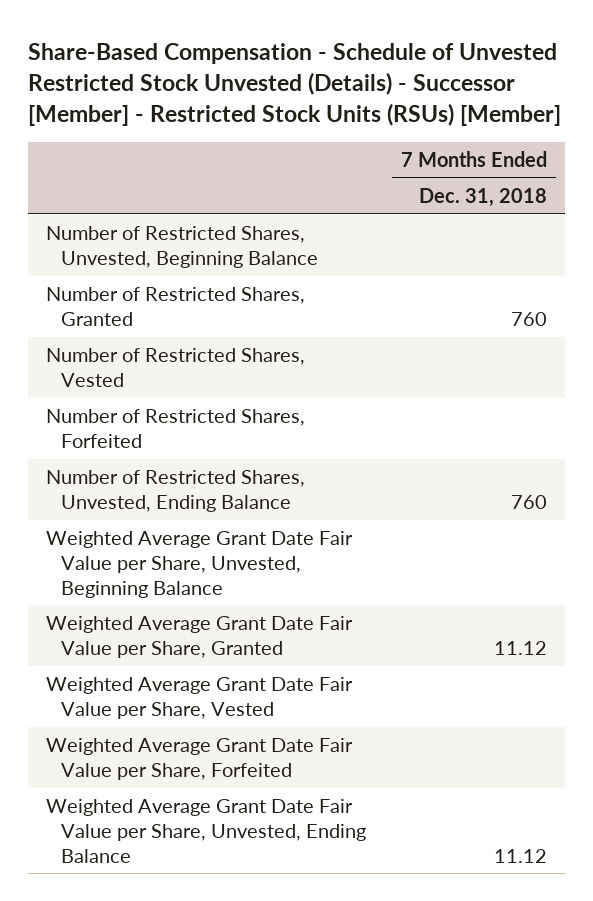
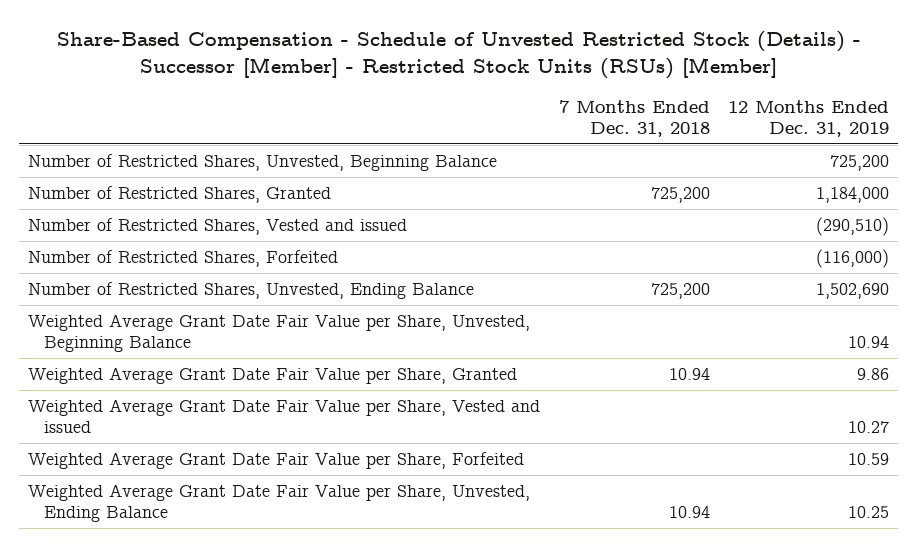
- Share-Based Compensation - Schedule of Unvested Restricted Stock Unvested (Details) - Successor [Member] - Restricted Stock Units (RSUs) [Member]
+ Share-Based Compensation - Schedule of Unvested Restricted Stock (Details) - Successor [Member] - Restricted Stock Units (RSUs) [Member]
- | 7 Months Ended Dec. 31, 2018
+ | 7 Months Ended Dec. 31, 2018 | 12 Months Ended Dec. 31, 2019
- Number of Restricted Shares, Granted | 760
- Number of Restricted Shares, Vested
+ Number of Restricted Shares, Granted | 725,200 | 1,184,000
+ Number of Restricted Shares, Vested and issued | | (290,510)
- Number of Restricted Shares, Unvested, Ending Balance | 760
+ Number of Restricted Shares, Unvested, Ending Balance | 725,200 | 1,502,690
- Weighted Average Grant Date Fair Value per Share, Granted | 11.12
- Weighted Average Grant Date Fair Value per Share, Vested
+ Weighted Average Grant Date Fair Value per Share, Granted | 10.94 | 9.86
+ Weighted Average Grant Date Fair Value per Share, Vested and issued | | 10.27
- Weighted Average Grant Date Fair Value per Share, Unvested, Ending Balance | 11.12
+ Weighted Average Grant Date Fair Value per Share, Unvested, Ending Balance | 10.94 | 10.25

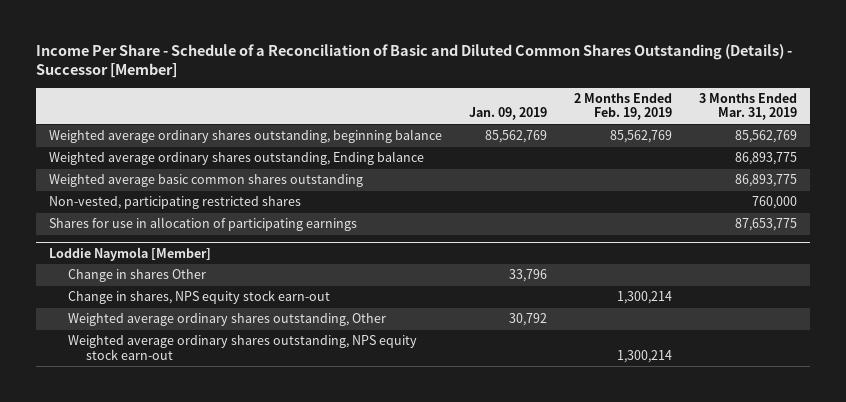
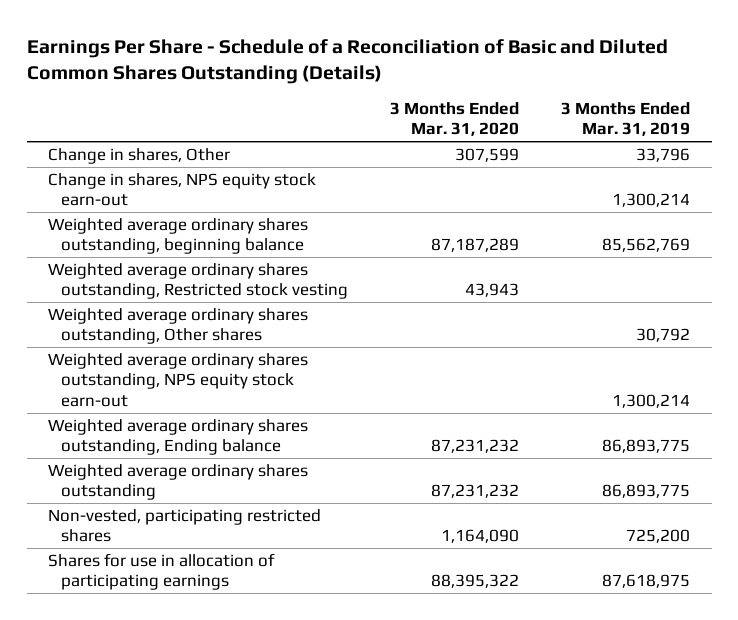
- Income Per Share - Schedule of a Reconciliation of Basic and Diluted Common Shares Outstanding (Details) - Successor [Member]
+ Earnings Per Share - Schedule of a Reconciliation of Basic and Diluted Common Shares Outstanding (Details)
- | Jan. 09, 2019 | 2 Months Ended Feb. 19, 2019 | 3 Months Ended Mar. 31, 2019
+ | 3 Months Ended Mar. 31, 2020 | 3 Months Ended Mar. 31, 2019
+ Change in shares, Other | 307,599 | 33,796
+ Change in shares, NPS equity stock earn-out | | 1,300,214
+ Weighted average ordinary shares outstanding, Restricted stock vesting | 43,943 |
+ Weighted average ordinary shares outstanding, Other shares | | 30,792
+ Weighted average ordinary shares outstanding, NPS equity stock earn-out | | 1,300,214
- Weighted average basic common shares outstanding | | | 86,893,775
- Non-vested, participating restricted shares | | | 760,000
- Shares for use in allocation of participating earnings | | | 87,653,775
- Loddie Naymola [Member]
- Change in shares Other | 33,796 | |
- Change in shares, NPS equity stock earn-out | | 1,300,214 |
- Weighted average ordinary shares outstanding, Other | 30,792 | |
- Weighted average ordinary shares outstanding, NPS equity stock earn-out | | 1,300,214 |
+ Weighted average ordinary shares outstanding | 87,231,232 | 86,893,775
+ Non-vested, participating restricted shares | 1,164,090 | 725,200
+ Shares for use in allocation of participating earnings | 88,395,322 | 87,618,975

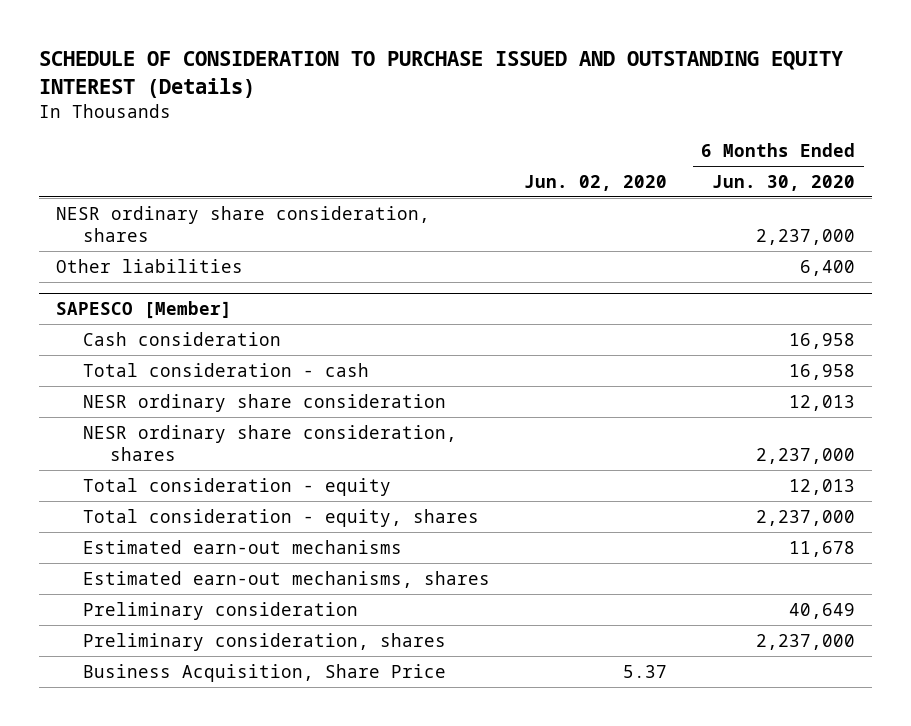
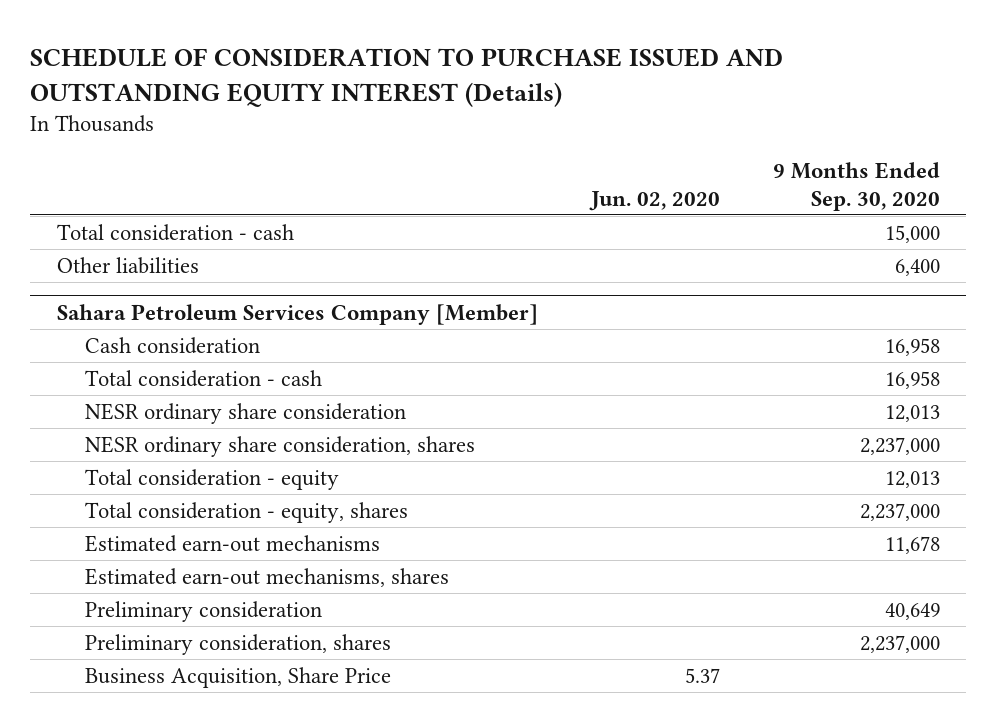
- | Jun. 02, 2020 | 6 Months Ended Jun. 30, 2020
+ | Jun. 02, 2020 | 9 Months Ended Sep. 30, 2020
- NESR ordinary share consideration, shares | | 2,237,000
+ Total consideration - cash | | 15,000
- SAPESCO [Member]
+ Sahara Petroleum Services Company [Member]

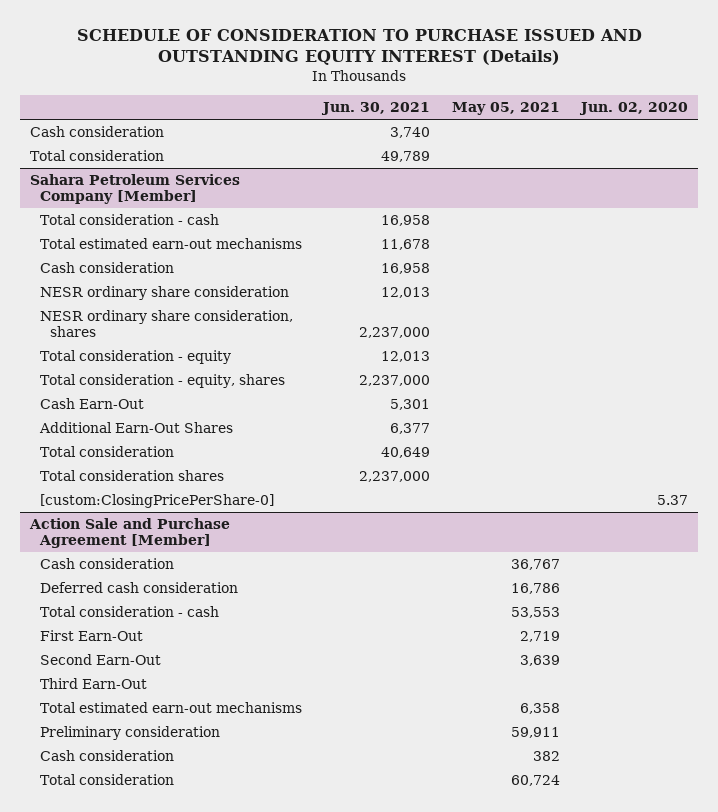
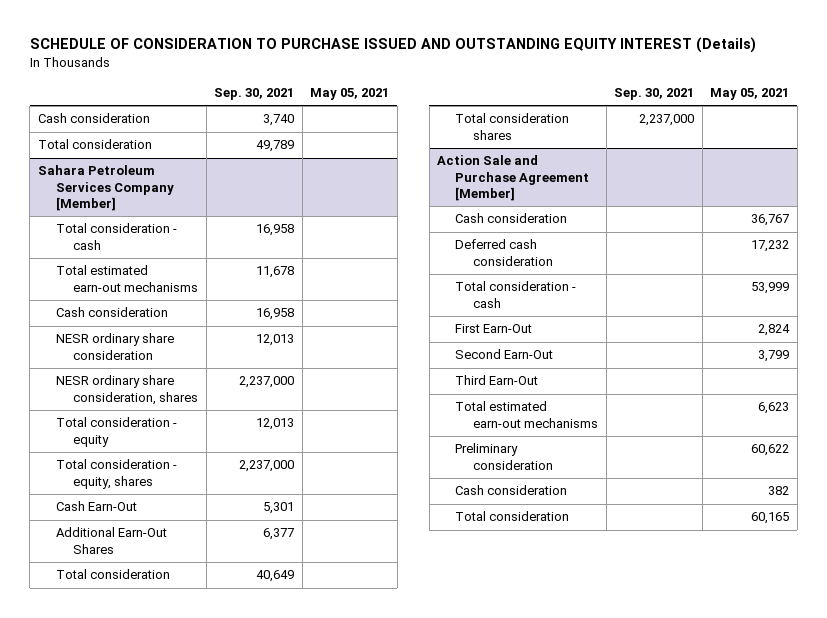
- | Jun. 30, 2021 | May 05, 2021 | Jun. 02, 2020
+ | Sep. 30, 2021 | May 05, 2021
@ Sahara Petroleum Services Company [Member]
- [custom:ClosingPricePerShare-0] | | | 5.37
@ Action Sale and Purchase Agreement [Member]
- Deferred cash consideration | | 16,786 |
- Total consideration - cash | | 53,553 |
- First Earn-Out | | 2,719 |
- Second Earn-Out | | 3,639 |
+ Deferred cash consideration | | 17,232
+ Total consideration - cash | | 53,999
+ First Earn-Out | | 2,824
+ Second Earn-Out | | 3,799
- Total estimated earn-out mechanisms | | 6,358 |
- Preliminary consideration | | 59,911 |
+ Total estimated earn-out mechanisms | | 6,623
+ Preliminary consideration | | 60,622
- Total consideration | | 60,724 |
+ Total consideration | | 60,165

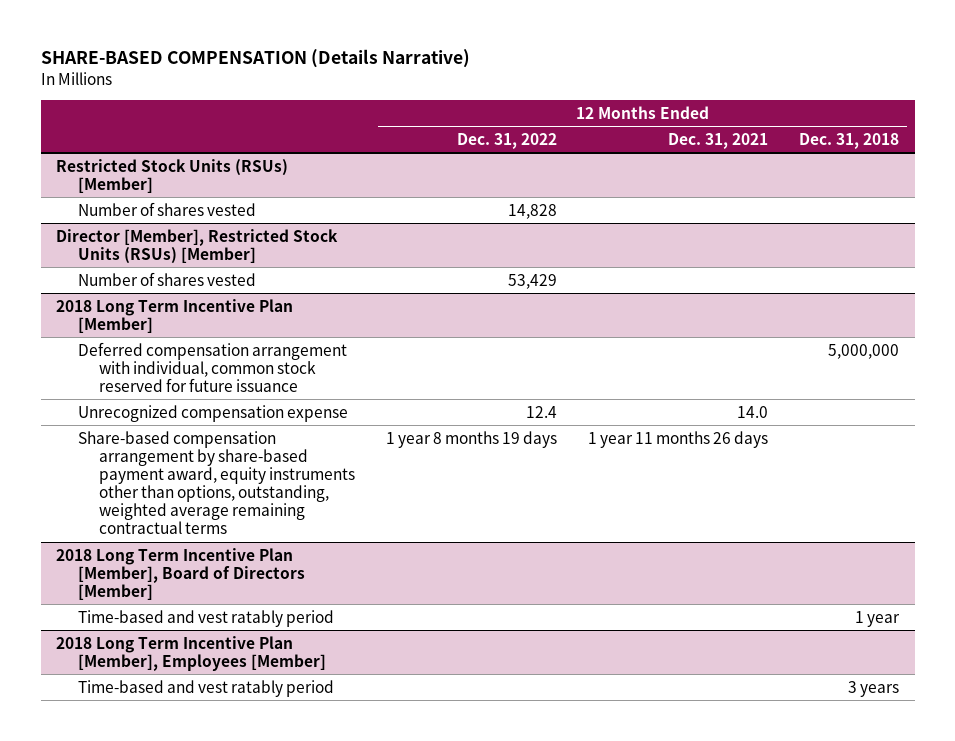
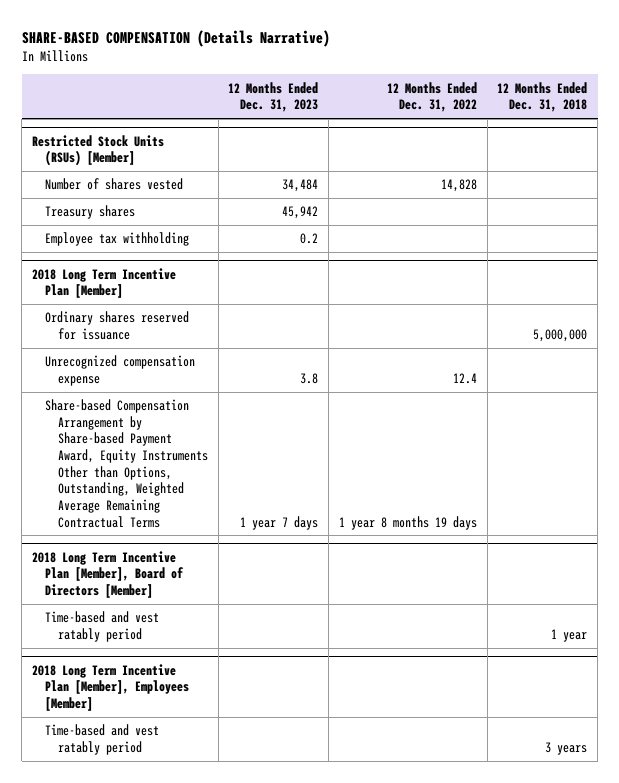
- | 12 Months Ended Dec. 31, 2022 | 12 Months Ended Dec. 31, 2021 | 12 Months Ended Dec. 31, 2018
+ | 12 Months Ended Dec. 31, 2023 | 12 Months Ended Dec. 31, 2022 | 12 Months Ended Dec. 31, 2018
- Director [Member], Restricted Stock Units (RSUs) [Member]
- Number of shares vested | 53,429 | |
@ Restricted Stock Units (RSUs) [Member]
+ Treasury shares | 45,942 | |
+ Employee tax withholding | 0.2 | |
@ 2018 Long Term Incentive Plan [Member]
- Deferred compensation arrangement with individual, common stock reserved for future issuance | | | 5,000,000
+ Ordinary shares reserved for issuance | | | 5,000,000
- Share-based compensation arrangement by share-based payment award, equity instruments other than options, outstanding, weighted average remaining contractual terms | 1 year 8 months 19 days | 1 year 11 months 26 days |
+ Share-based Compensation Arrangement by Share-based Payment Award, Equity Instruments Other than Options, Outstanding, Weighted Average Remaining Contractual Terms | 1 year 7 days | 1 year 8 months 19 days |

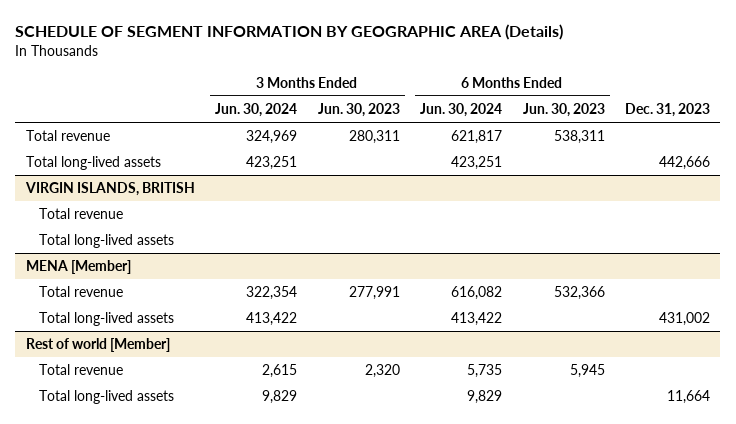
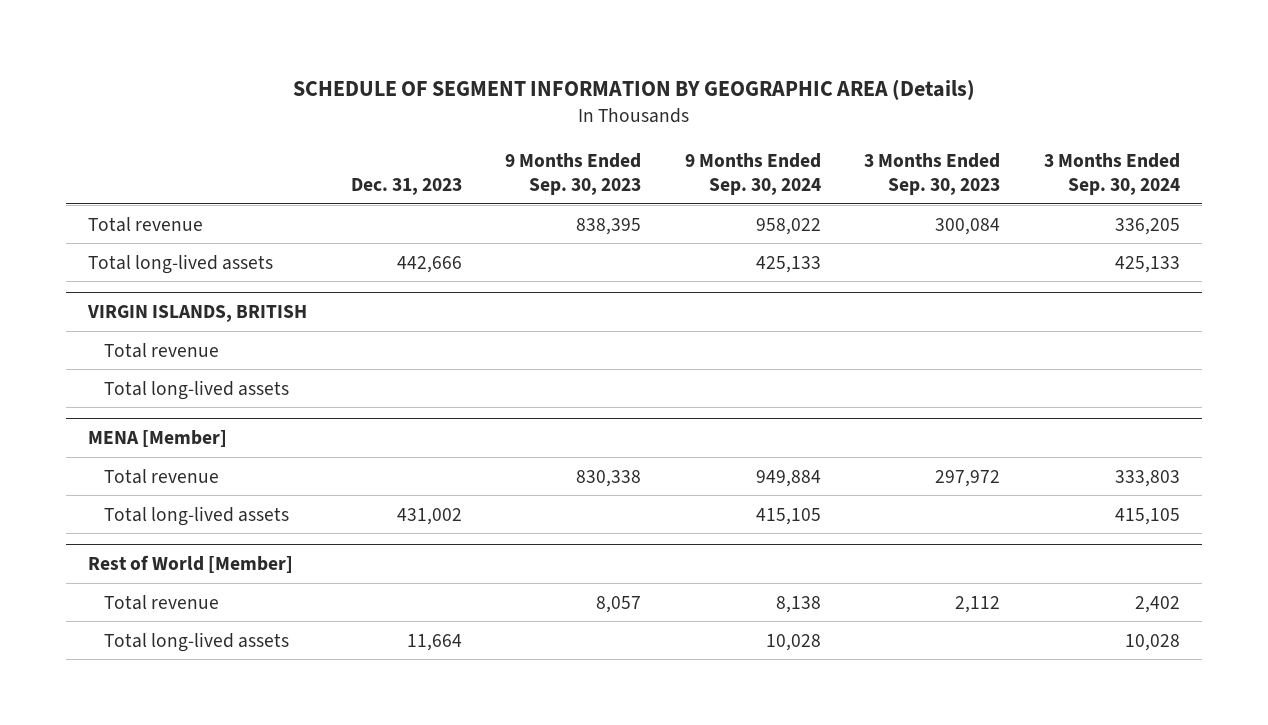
- | 3 Months Ended Jun. 30, 2024 | 3 Months Ended Jun. 30, 2023 | 6 Months Ended Jun. 30, 2024 | 6 Months Ended Jun. 30, 2023 | Dec. 31, 2023
+ | Dec. 31, 2023 | 9 Months Ended Sep. 30, 2023 | 9 Months Ended Sep. 30, 2024 | 3 Months Ended Sep. 30, 2023 | 3 Months Ended Sep. 30, 2024
- Rest of world [Member]
+ Rest of World [Member]

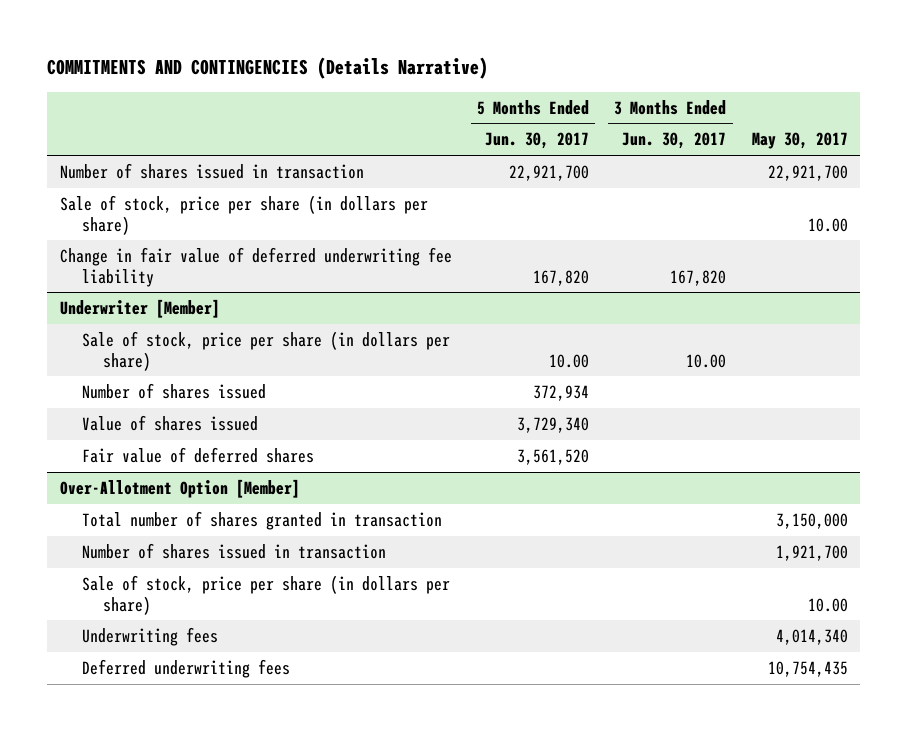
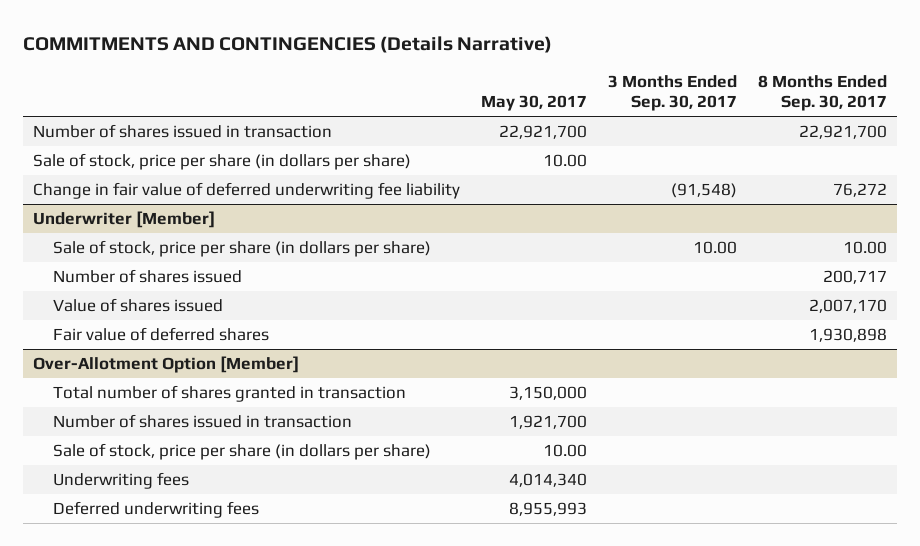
- | 5 Months Ended Jun. 30, 2017 | 3 Months Ended Jun. 30, 2017 | May 30, 2017
+ | May 30, 2017 | 3 Months Ended Sep. 30, 2017 | 8 Months Ended Sep. 30, 2017
@ Over-Allotment Option [Member]
- Deferred underwriting fees | | | 10,754,435
+ Deferred underwriting fees | 8,955,993 | |

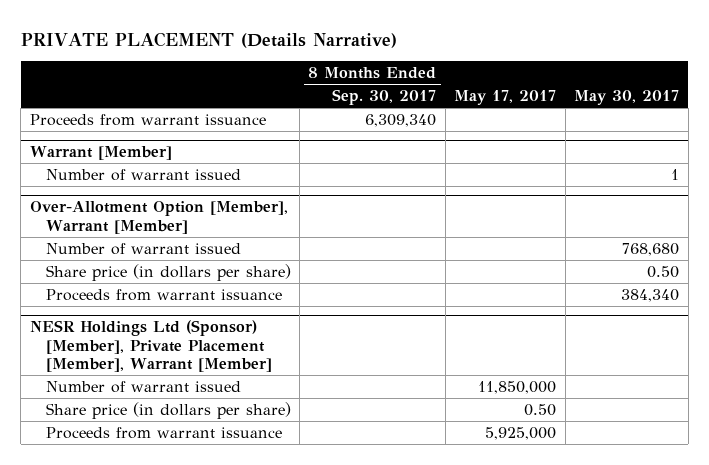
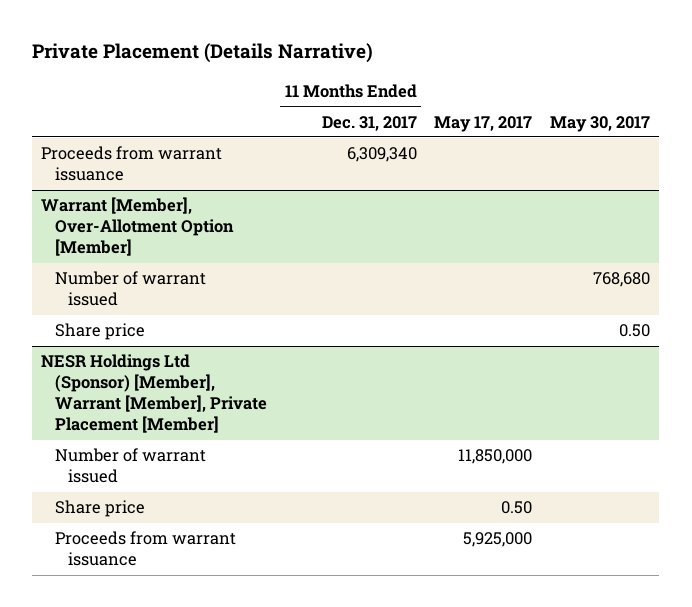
- PRIVATE PLACEMENT (Details Narrative)
+ Private Placement (Details Narrative)
- | 8 Months Ended Sep. 30, 2017 | May 17, 2017 | May 30, 2017
+ | 11 Months Ended Dec. 31, 2017 | May 17, 2017 | May 30, 2017
- Warrant [Member]
- Number of warrant issued | | | 1
- Over-Allotment Option [Member], Warrant [Member]
+ Warrant [Member], Over-Allotment Option [Member]
- Share price (in dollars per share) | | | 0.50
- Proceeds from warrant issuance | | | 384,340
- NESR Holdings Ltd (Sponsor) [Member], Private Placement [Member], Warrant [Member]
+ Share price | | | 0.50
+ NESR Holdings Ltd (Sponsor) [Member], Warrant [Member], Private Placement [Member]
- Share price (in dollars per share) | | 0.50 |
+ Share price | | 0.50 |

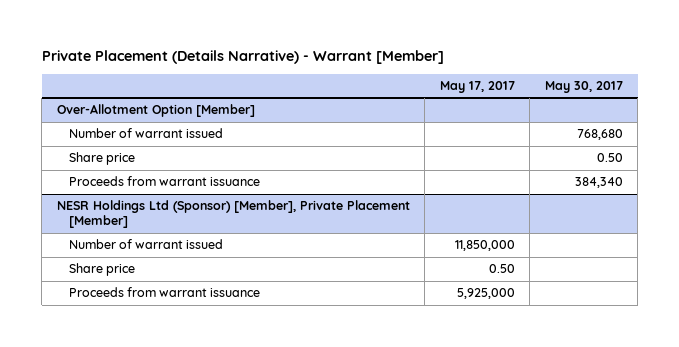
- Private Placement (Details Narrative)
+ Private Placement (Details Narrative) - Warrant [Member]
- | 11 Months Ended Dec. 31, 2017 | May 17, 2017 | May 30, 2017
+ | May 17, 2017 | May 30, 2017
- Proceeds from warrant issuance | 6,309,340 | |
- Warrant [Member], Over-Allotment Option [Member]
+ Over-Allotment Option [Member]
- NESR Holdings Ltd (Sponsor) [Member], Warrant [Member], Private Placement [Member]
+ Proceeds from warrant issuance | | 384,340
+ NESR Holdings Ltd (Sponsor) [Member], Private Placement [Member]

